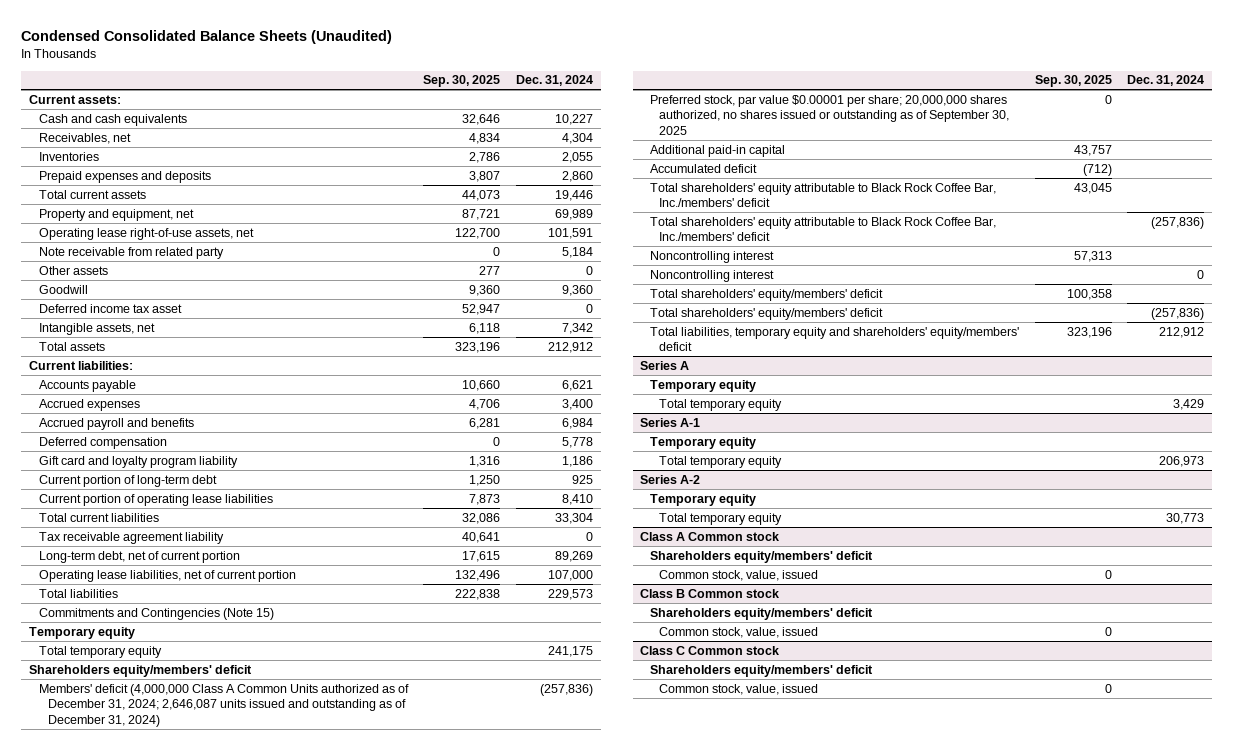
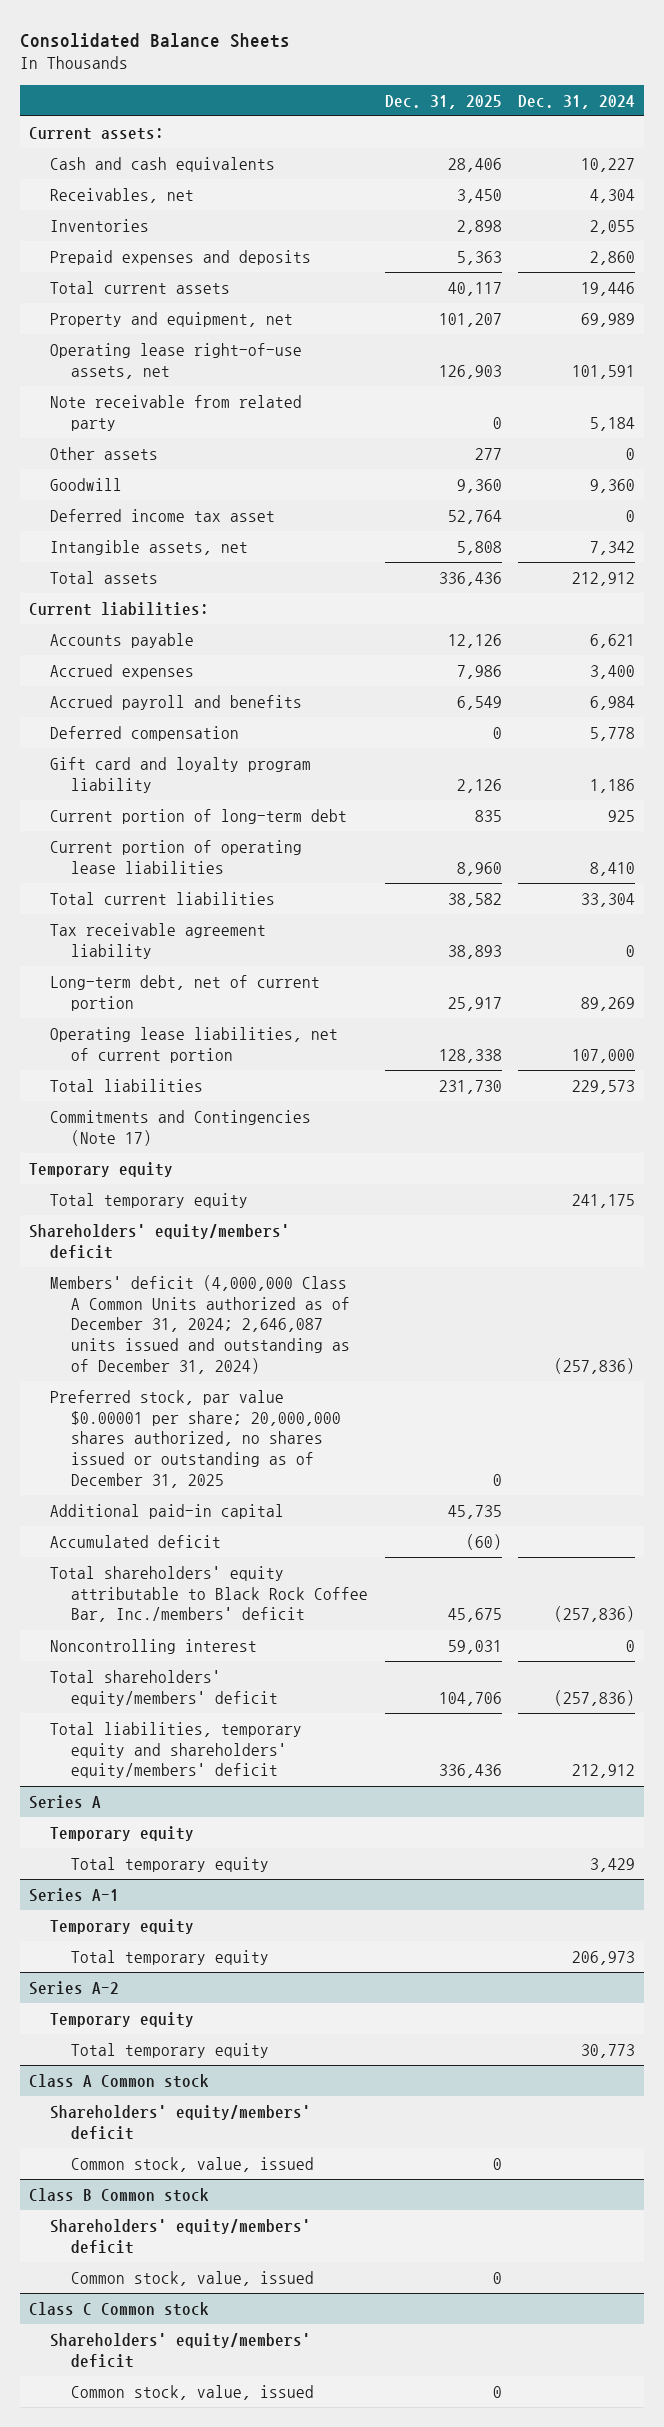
- Condensed Consolidated Balance Sheets (Unaudited)
+ Consolidated Balance Sheets
- | Sep. 30, 2025 | Dec. 31, 2024
+ | Dec. 31, 2025 | Dec. 31, 2024
- Commitments and Contingencies (Note 15)
+ Commitments and Contingencies (Note 17)
- Shareholders equity/members' deficit
+ Shareholders' equity/members' deficit
- Preferred stock, par value $0.00001 per share; 20,000,000 shares authorized, no shares issued or outstanding as of September 30, 2025 | 0 |
+ Preferred stock, par value $0.00001 per share; 20,000,000 shares authorized, no shares issued or outstanding as of December 31, 2025 | 0 |
- Total shareholders' equity attributable to Black Rock Coffee Bar, Inc./members' deficit | 43,045 |
- Noncontrolling interest | 57,313 |
- Total shareholders' equity/members' deficit | 100,358 |
@ Class A Common stock
- Shareholders equity/members' deficit
+ Shareholders' equity/members' deficit
@ Class B Common stock
- Shareholders equity/members' deficit
+ Shareholders' equity/members' deficit
@ Class C Common stock
- Shareholders equity/members' deficit
+ Shareholders' equity/members' deficit

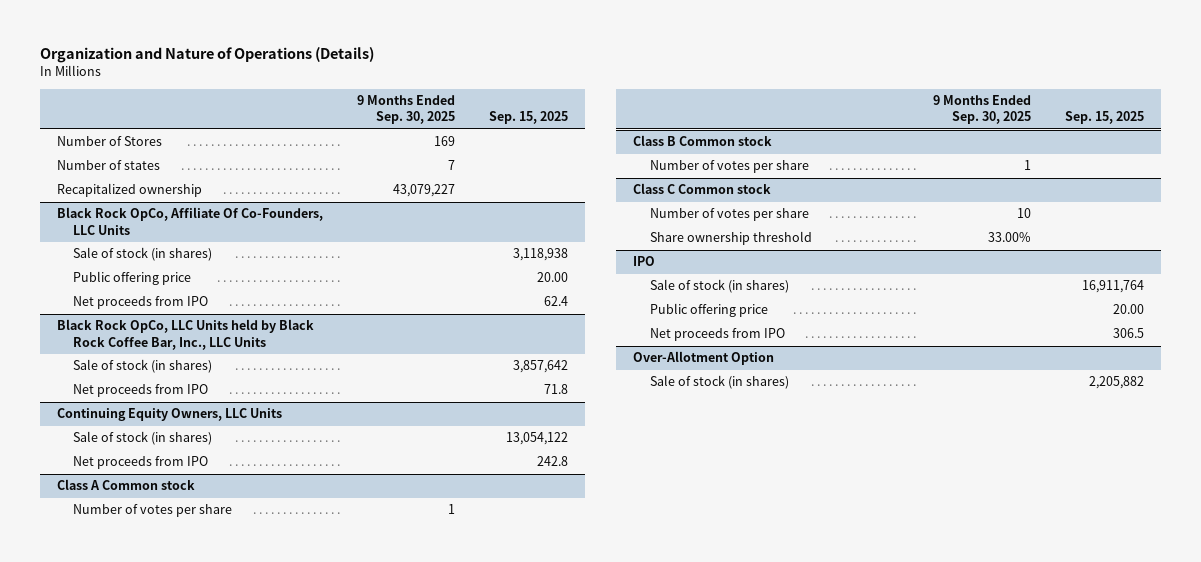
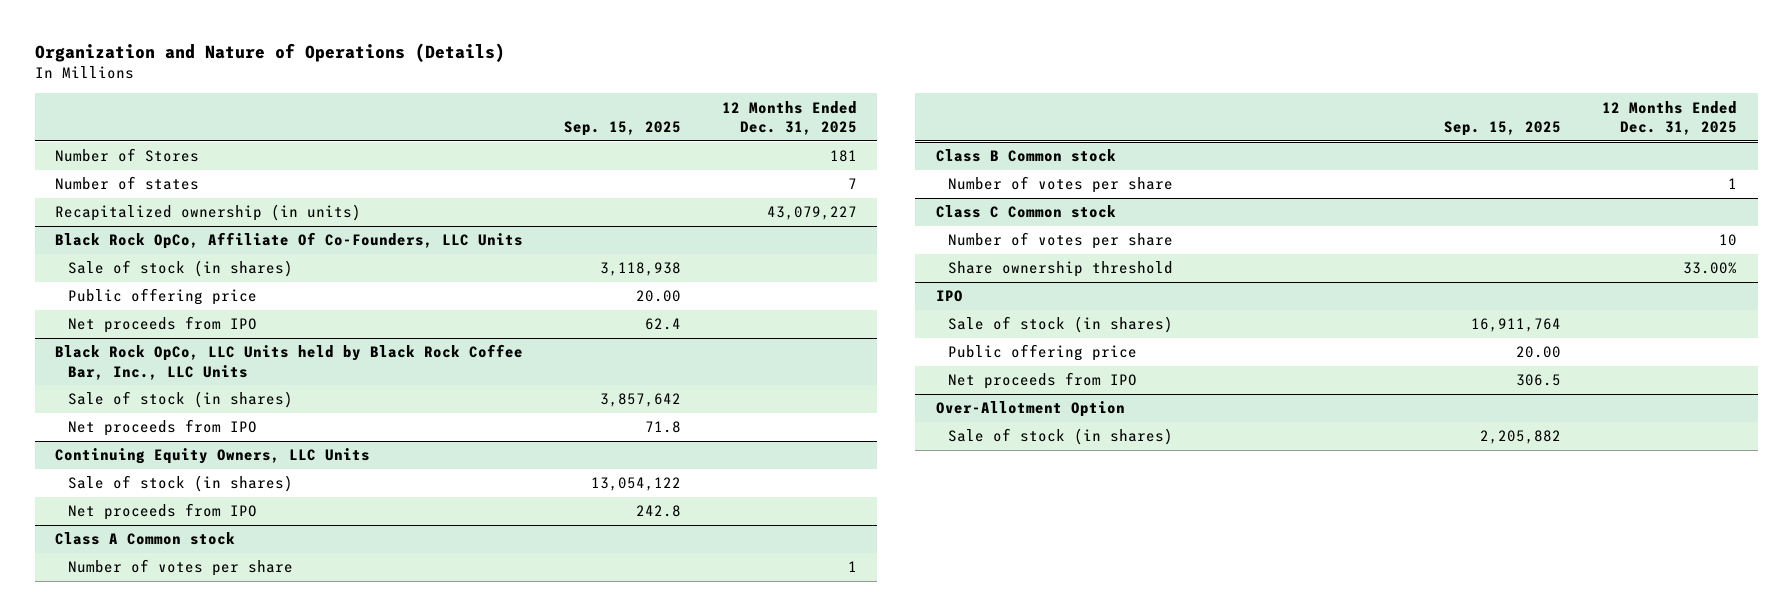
- | 9 Months Ended Sep. 30, 2025 | Sep. 15, 2025
+ | Sep. 15, 2025 | 12 Months Ended Dec. 31, 2025
- Recapitalized ownership | 43,079,227 |
+ Recapitalized ownership (in units) | | 43,079,227

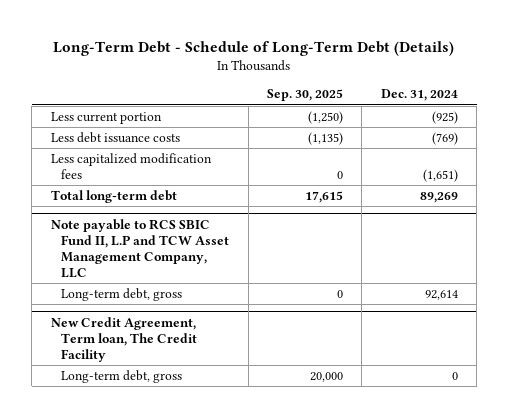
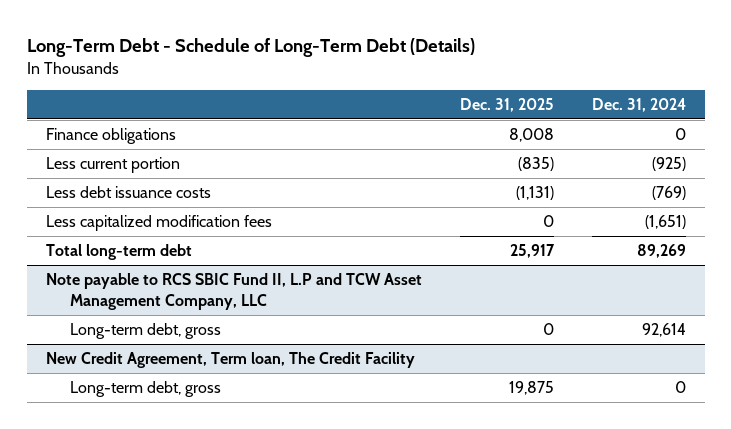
- | Sep. 30, 2025 | Dec. 31, 2024
+ | Dec. 31, 2025 | Dec. 31, 2024
+ Finance obligations | 8,008 | 0

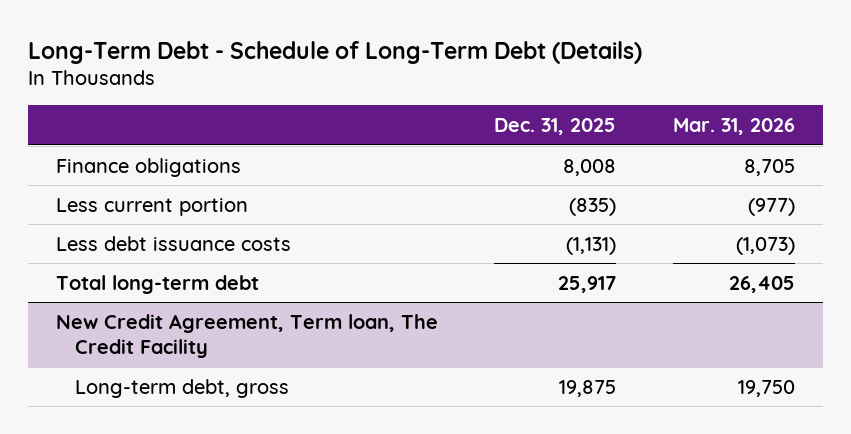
- | Dec. 31, 2025 | Dec. 31, 2024
+ | Dec. 31, 2025 | Mar. 31, 2026
- Less capitalized modification fees | 0 | (1,651)
- Note payable to RCS SBIC Fund II, L.P and TCW Asset Management Company, LLC
- Long-term debt, gross | 0 | 92,614

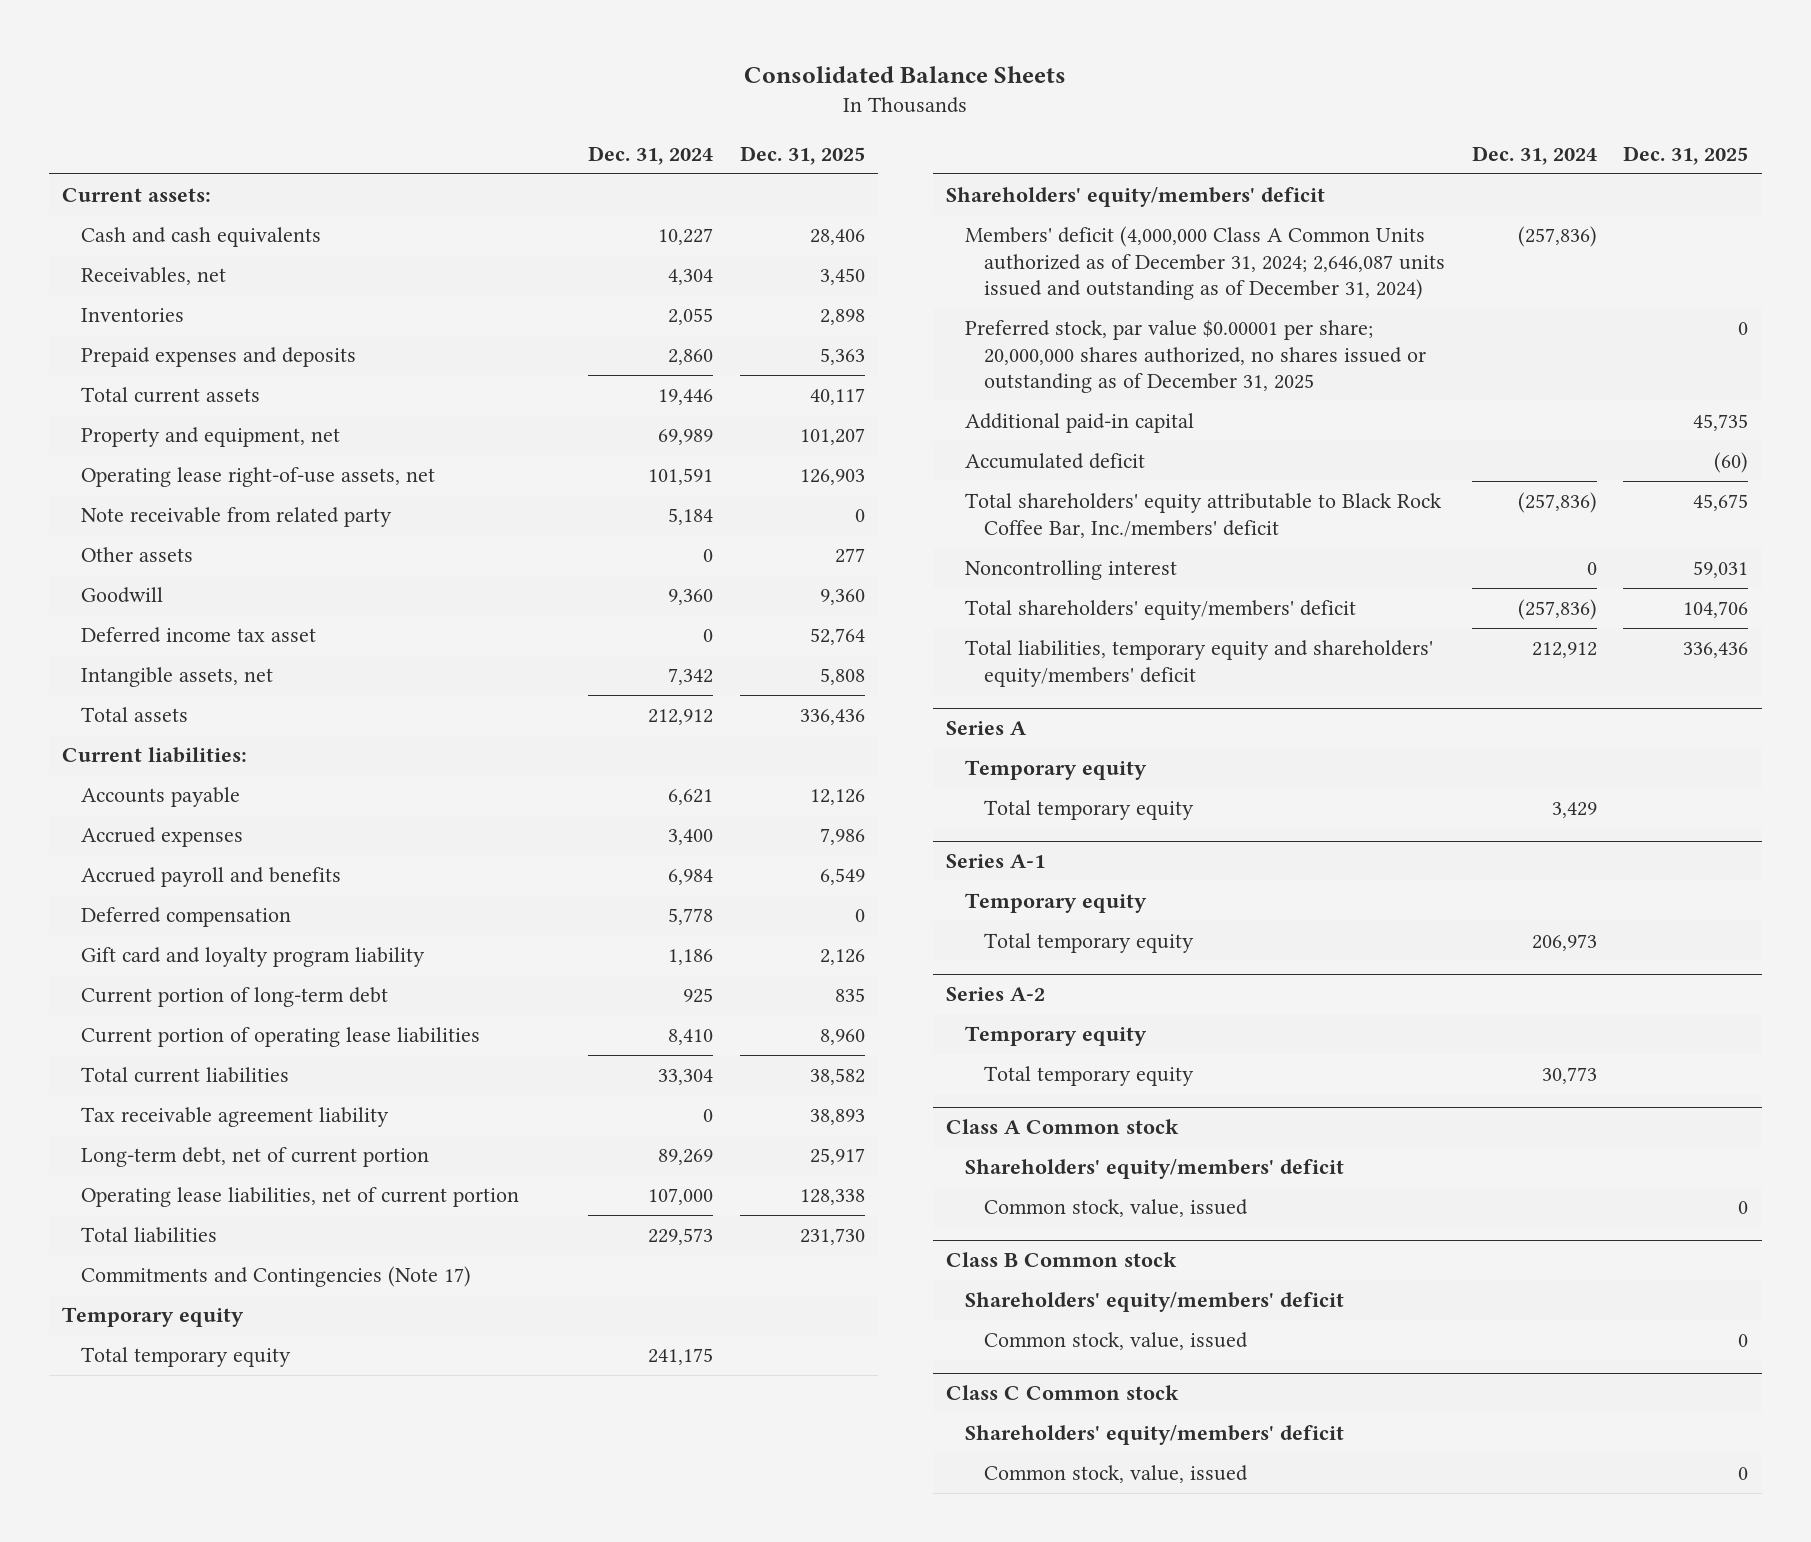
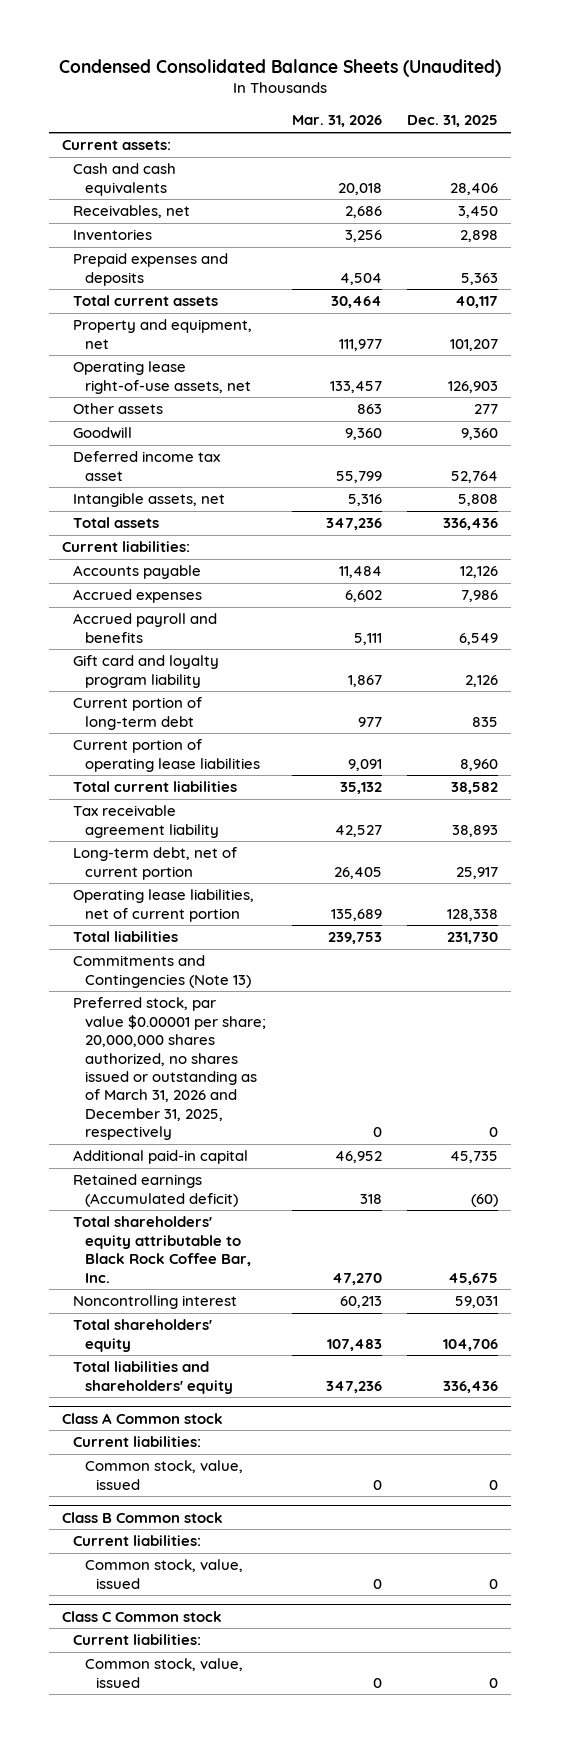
- Consolidated Balance Sheets
+ Condensed Consolidated Balance Sheets (Unaudited)
- | Dec. 31, 2024 | Dec. 31, 2025
+ | Mar. 31, 2026 | Dec. 31, 2025
- Note receivable from related party | 5,184 | 0
- Deferred compensation | 5,778 | 0
- Commitments and Contingencies (Note 17)
- Temporary equity
- Total temporary equity | 241,175 |
- Shareholders' equity/members' deficit
- Members' deficit (4,000,000 Class A Common Units authorized as of December 31, 2024; 2,646,087 units issued and outstanding as of December 31, 2024) | (257,836) |
- Preferred stock, par value $0.00001 per share; 20,000,000 shares authorized, no shares issued or outstanding as of December 31, 2025 | | 0
+ Commitments and Contingencies (Note 13)
+ Preferred stock, par value $0.00001 per share; 20,000,000 shares authorized, no shares issued or outstanding as of March 31, 2026 and December 31, 2025, respectively | 0 | 0
- Accumulated deficit | | (60)
- Total shareholders' equity attributable to Black Rock Coffee Bar, Inc./members' deficit | (257,836) | 45,675
+ Retained earnings (Accumulated deficit) | 318 | (60)
+ Total shareholders' equity attributable to Black Rock Coffee Bar, Inc. | 47,270 | 45,675
- Total shareholders' equity/members' deficit | (257,836) | 104,706
- Total liabilities, temporary equity and shareholders' equity/members' deficit | 212,912 | 336,436
- Series A
- Temporary equity
- Total temporary equity | 3,429 |
- Series A-1
- Temporary equity
- Total temporary equity | 206,973 |
- Series A-2
- Temporary equity
- Total temporary equity | 30,773 |
+ Total shareholders' equity | 107,483 | 104,706
+ Total liabilities and shareholders' equity | 347,236 | 336,436
@ Class A Common stock
- Shareholders' equity/members' deficit
+ Current liabilities:
@ Class B Common stock
- Shareholders' equity/members' deficit
+ Current liabilities:
@ Class C Common stock
- Shareholders' equity/members' deficit
+ Current liabilities:

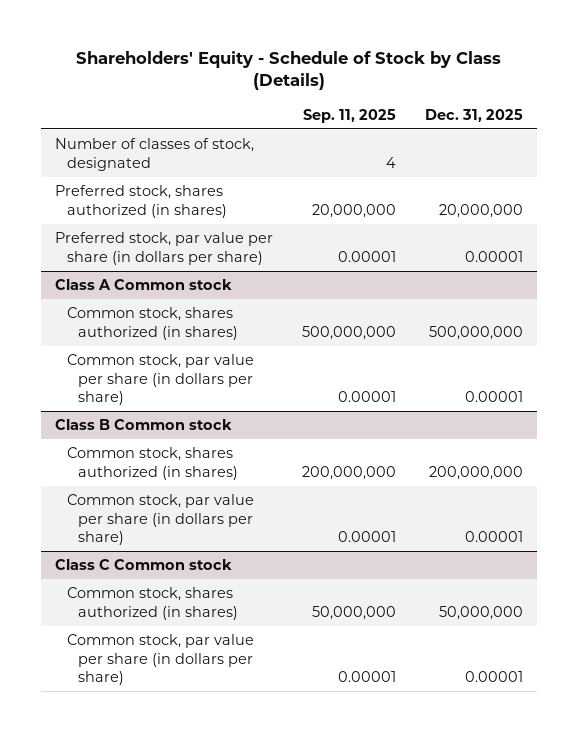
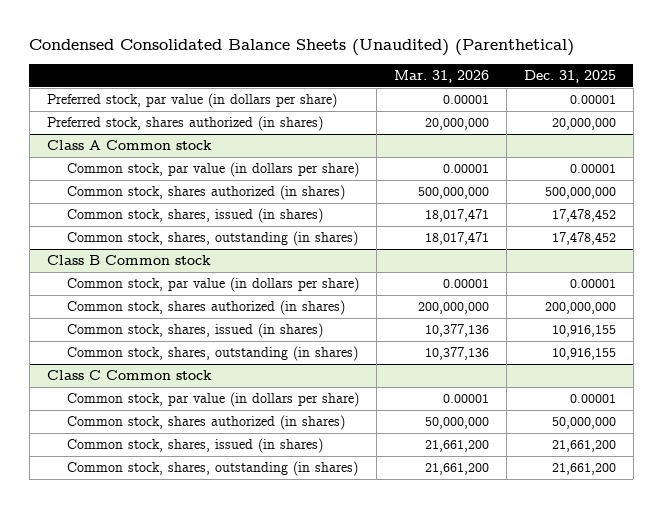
- Shareholders' Equity - Schedule of Stock by Class (Details)
+ Condensed Consolidated Balance Sheets (Unaudited) (Parenthetical)
- | Sep. 11, 2025 | Dec. 31, 2025
+ | Mar. 31, 2026 | Dec. 31, 2025
- Number of classes of stock, designated | 4 |
+ Preferred stock, par value (in dollars per share) | 0.00001 | 0.00001
- Preferred stock, par value per share (in dollars per share) | 0.00001 | 0.00001
@ Class A Common stock
+ Common stock, par value (in dollars per share) | 0.00001 | 0.00001
- Common stock, par value per share (in dollars per share) | 0.00001 | 0.00001
+ Common stock, shares, issued (in shares) | 18,017,471 | 17,478,452
+ Common stock, shares, outstanding (in shares) | 18,017,471 | 17,478,452
@ Class B Common stock
+ Common stock, par value (in dollars per share) | 0.00001 | 0.00001
- Common stock, par value per share (in dollars per share) | 0.00001 | 0.00001
+ Common stock, shares, issued (in shares) | 10,377,136 | 10,916,155
+ Common stock, shares, outstanding (in shares) | 10,377,136 | 10,916,155
@ Class C Common stock
+ Common stock, par value (in dollars per share) | 0.00001 | 0.00001
- Common stock, par value per share (in dollars per share) | 0.00001 | 0.00001
+ Common stock, shares, issued (in shares) | 21,661,200 | 21,661,200
+ Common stock, shares, outstanding (in shares) | 21,661,200 | 21,661,200

